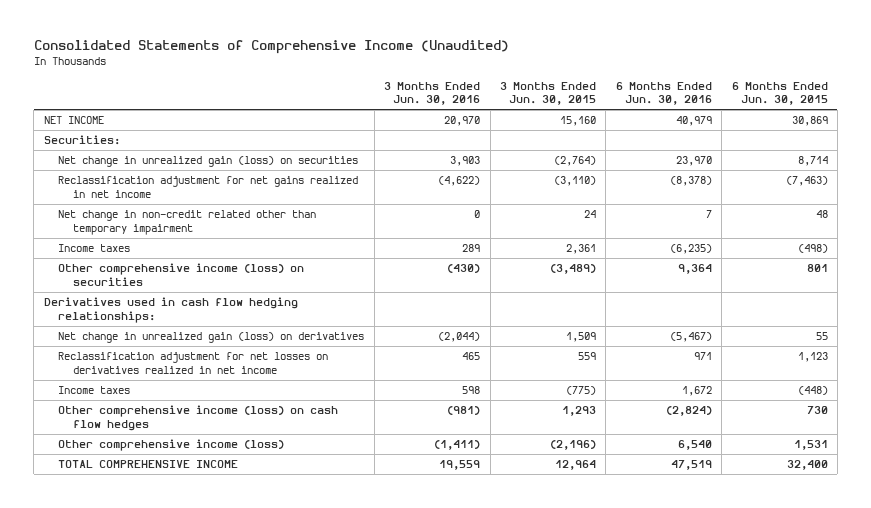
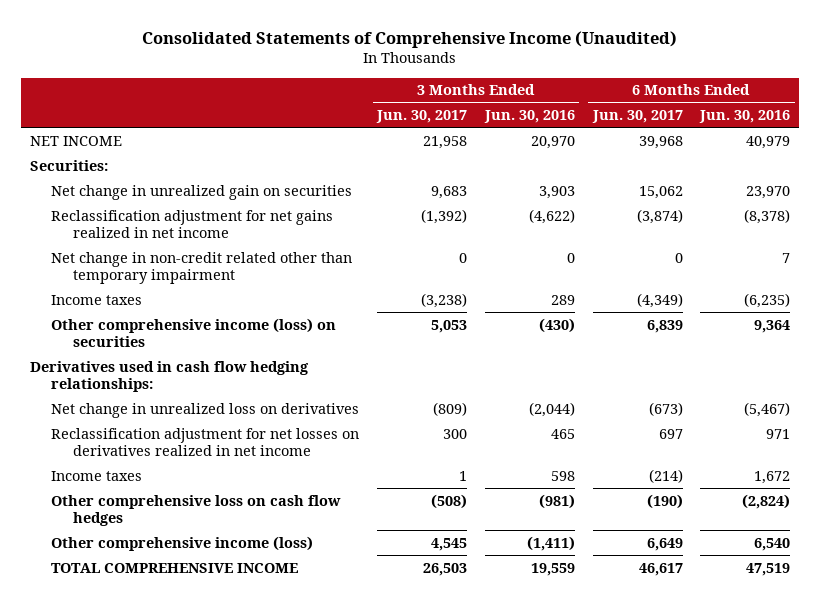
- | 3 Months Ended Jun. 30, 2016 | 3 Months Ended Jun. 30, 2015 | 6 Months Ended Jun. 30, 2016 | 6 Months Ended Jun. 30, 2015
+ | 3 Months Ended Jun. 30, 2017 | 3 Months Ended Jun. 30, 2016 | 6 Months Ended Jun. 30, 2017 | 6 Months Ended Jun. 30, 2016
- Net change in unrealized gain (loss) on securities | 3,903 | (2,764) | 23,970 | 8,714
+ Net change in unrealized gain on securities | 9,683 | 3,903 | 15,062 | 23,970
- Net change in unrealized gain (loss) on derivatives | (2,044) | 1,509 | (5,467) | 55
+ Net change in unrealized loss on derivatives | (809) | (2,044) | (673) | (5,467)
- Other comprehensive income (loss) on cash flow hedges | (981) | 1,293 | (2,824) | 730
+ Other comprehensive loss on cash flow hedges | (508) | (981) | (190) | (2,824)

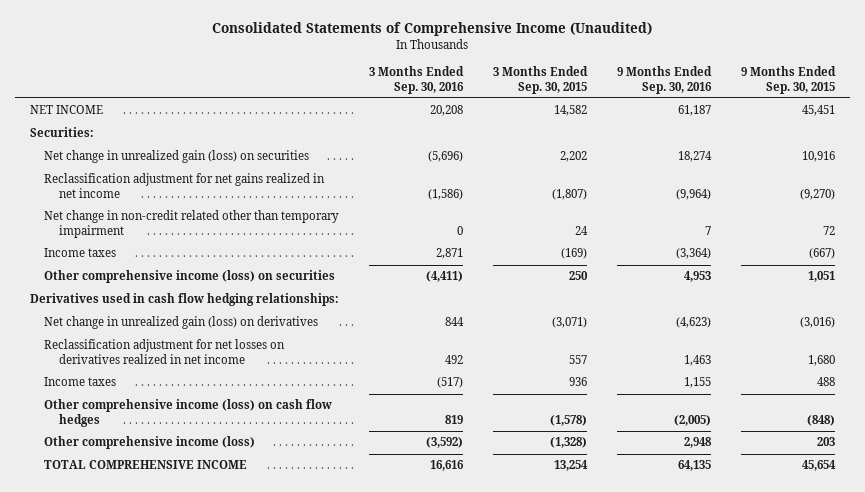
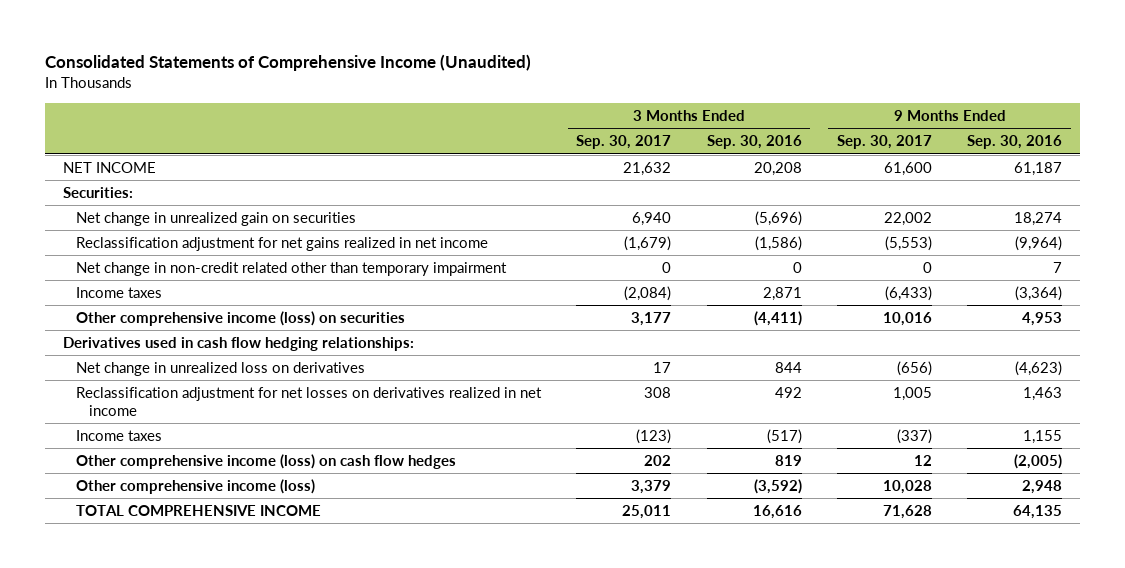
- | 3 Months Ended Sep. 30, 2016 | 3 Months Ended Sep. 30, 2015 | 9 Months Ended Sep. 30, 2016 | 9 Months Ended Sep. 30, 2015
+ | 3 Months Ended Sep. 30, 2017 | 3 Months Ended Sep. 30, 2016 | 9 Months Ended Sep. 30, 2017 | 9 Months Ended Sep. 30, 2016
- Net change in unrealized gain (loss) on securities | (5,696) | 2,202 | 18,274 | 10,916
+ Net change in unrealized gain on securities | 6,940 | (5,696) | 22,002 | 18,274
- Net change in unrealized gain (loss) on derivatives | 844 | (3,071) | (4,623) | (3,016)
+ Net change in unrealized loss on derivatives | 17 | 844 | (656) | (4,623)

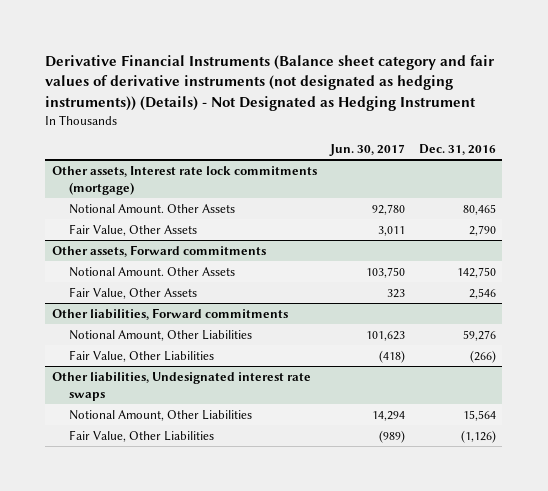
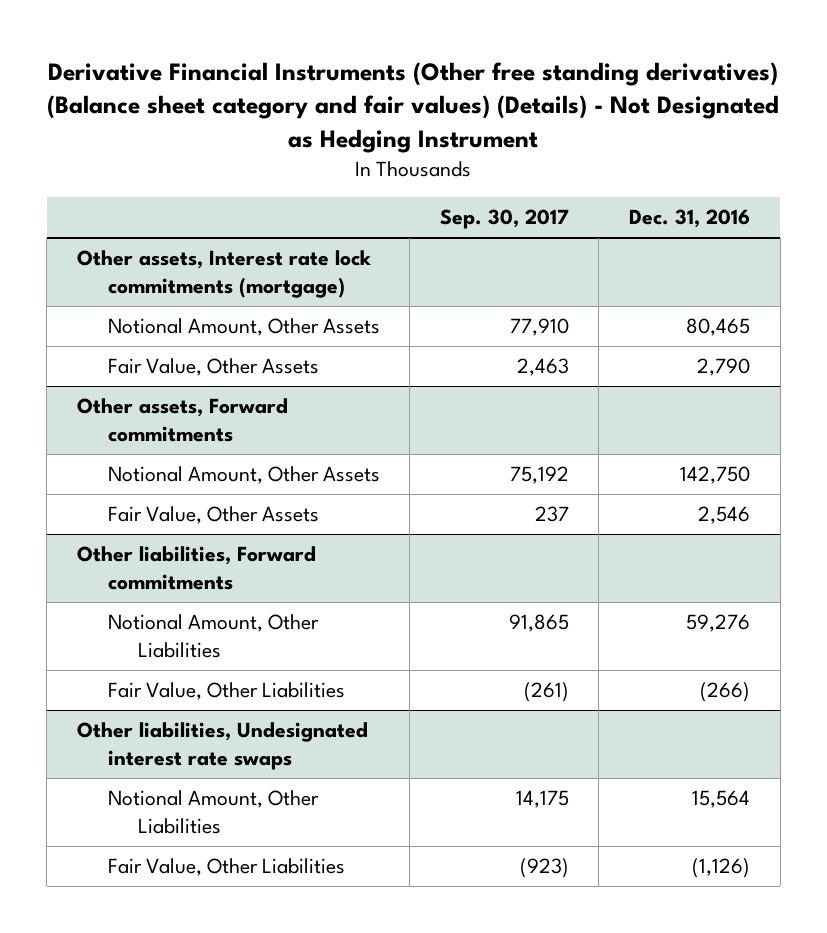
- Derivative Financial Instruments (Balance sheet category and fair values of derivative instruments (not designated as hedging instruments)) (Details) - Not Designated as Hedging Instrument
+ Derivative Financial Instruments (Other free standing derivatives) (Balance sheet category and fair values) (Details) - Not Designated as Hedging Instrument
- | Jun. 30, 2017 | Dec. 31, 2016
+ | Sep. 30, 2017 | Dec. 31, 2016
@ Other assets, Interest rate lock commitments (mortgage)
- Notional Amount. Other Assets | 92,780 | 80,465
+ Notional Amount, Other Assets | 77,910 | 80,465
@ Other assets, Forward commitments
- Notional Amount. Other Assets | 103,750 | 142,750
+ Notional Amount, Other Assets | 75,192 | 142,750

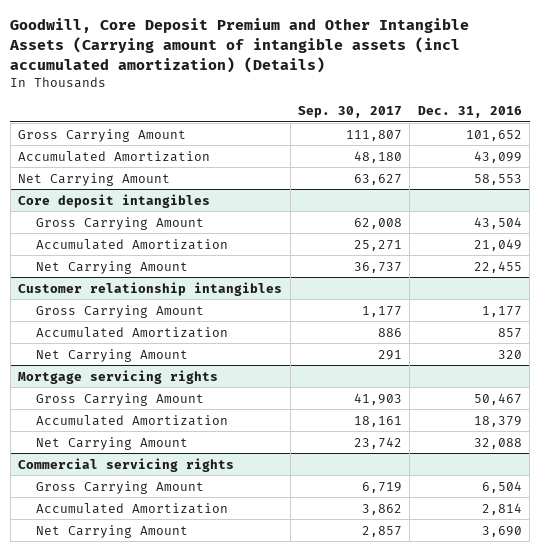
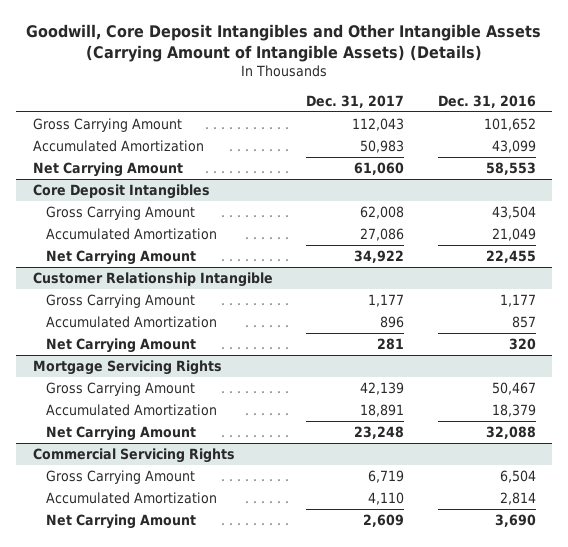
- Goodwill, Core Deposit Premium and Other Intangible Assets (Carrying amount of intangible assets (incl accumulated amortization) (Details)
+ Goodwill, Core Deposit Intangibles and Other Intangible Assets (Carrying Amount of Intangible Assets) (Details)
- | Sep. 30, 2017 | Dec. 31, 2016
+ | Dec. 31, 2017 | Dec. 31, 2016
- Core deposit intangibles
+ Core Deposit Intangibles
- Customer relationship intangibles
+ Customer Relationship Intangible
- Mortgage servicing rights
+ Mortgage Servicing Rights
- Commercial servicing rights
+ Commercial Servicing Rights

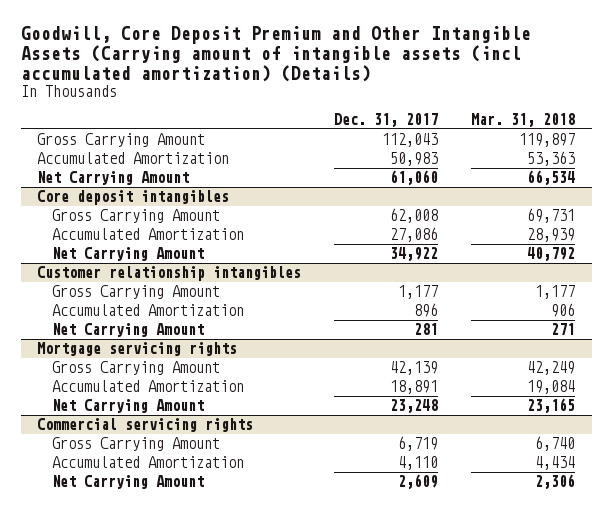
- Goodwill, Core Deposit Intangibles and Other Intangible Assets (Carrying Amount of Intangible Assets) (Details)
+ Goodwill, Core Deposit Premium and Other Intangible Assets (Carrying amount of intangible assets (incl accumulated amortization) (Details)
- | Dec. 31, 2017 | Dec. 31, 2016
+ | Dec. 31, 2017 | Mar. 31, 2018
- Core Deposit Intangibles
+ Core deposit intangibles
- Customer Relationship Intangible
+ Customer relationship intangibles
- Mortgage Servicing Rights
+ Mortgage servicing rights
- Commercial Servicing Rights
+ Commercial servicing rights

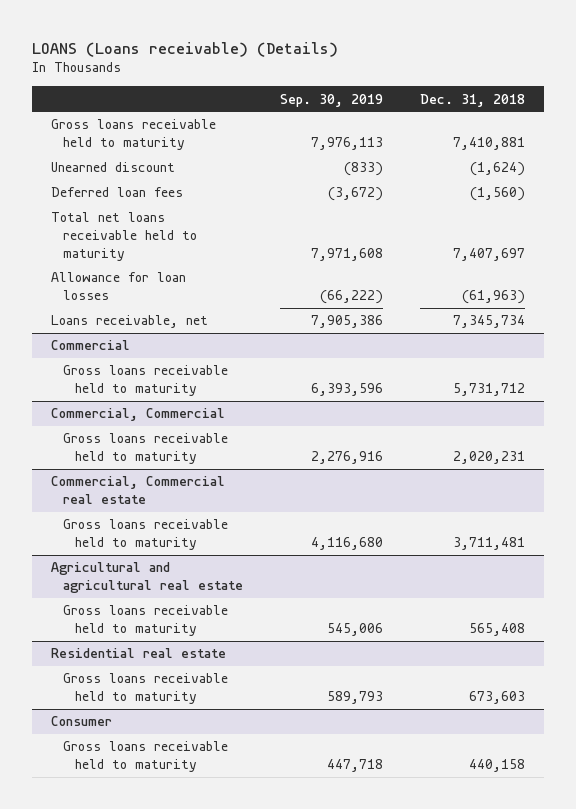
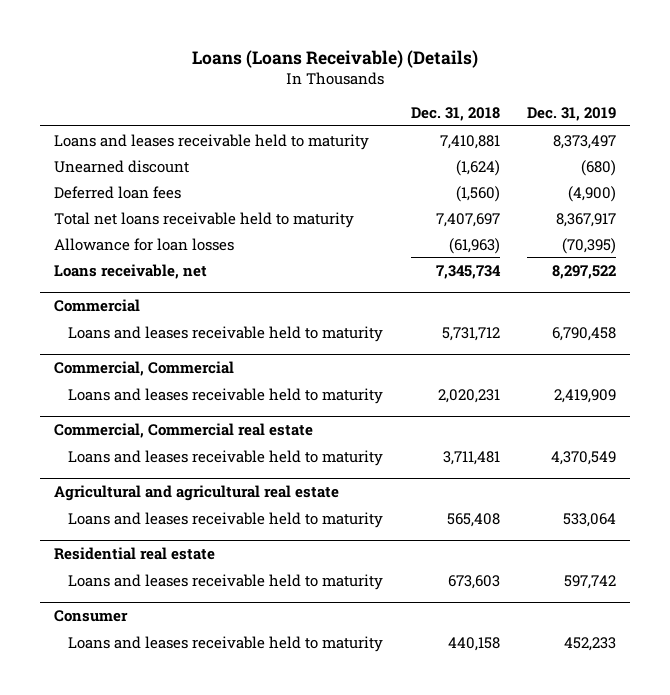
- LOANS (Loans receivable) (Details)
+ Loans (Loans Receivable) (Details)
- | Sep. 30, 2019 | Dec. 31, 2018
+ | Dec. 31, 2018 | Dec. 31, 2019
- Gross loans receivable held to maturity | 7,976,113 | 7,410,881
+ Loans and leases receivable held to maturity | 7,410,881 | 8,373,497
@ Commercial
- Gross loans receivable held to maturity | 6,393,596 | 5,731,712
+ Loans and leases receivable held to maturity | 5,731,712 | 6,790,458
@ Commercial, Commercial
- Gross loans receivable held to maturity | 2,276,916 | 2,020,231
+ Loans and leases receivable held to maturity | 2,020,231 | 2,419,909
@ Commercial, Commercial real estate
- Gross loans receivable held to maturity | 4,116,680 | 3,711,481
+ Loans and leases receivable held to maturity | 3,711,481 | 4,370,549
@ Agricultural and agricultural real estate
- Gross loans receivable held to maturity | 545,006 | 565,408
+ Loans and leases receivable held to maturity | 565,408 | 533,064
@ Residential real estate
- Gross loans receivable held to maturity | 589,793 | 673,603
+ Loans and leases receivable held to maturity | 673,603 | 597,742
@ Consumer
- Gross loans receivable held to maturity | 447,718 | 440,158
+ Loans and leases receivable held to maturity | 440,158 | 452,233

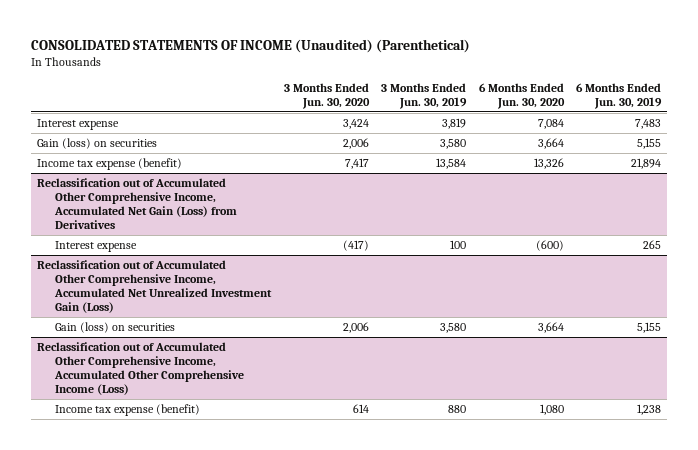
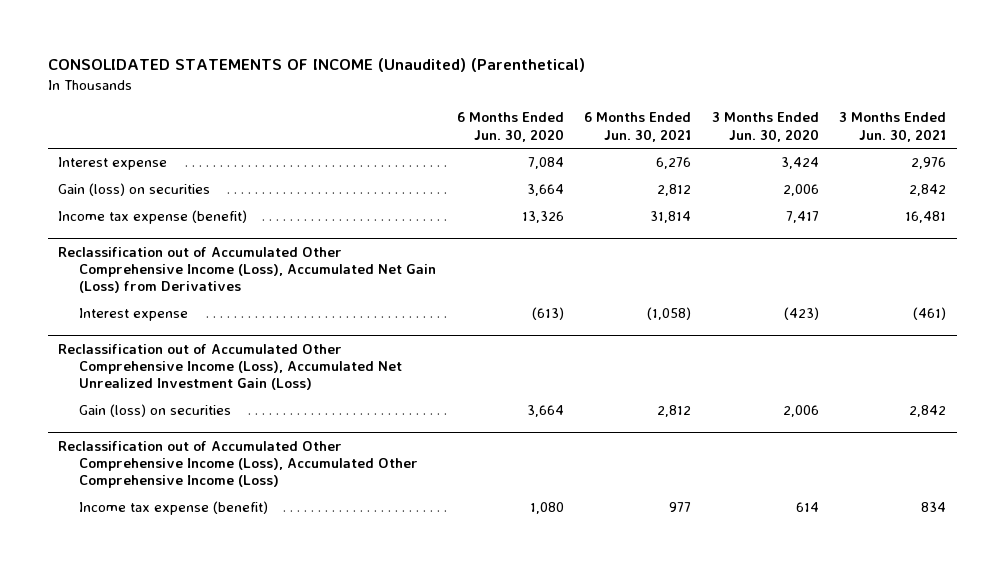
- | 3 Months Ended Jun. 30, 2020 | 3 Months Ended Jun. 30, 2019 | 6 Months Ended Jun. 30, 2020 | 6 Months Ended Jun. 30, 2019
+ | 6 Months Ended Jun. 30, 2020 | 6 Months Ended Jun. 30, 2021 | 3 Months Ended Jun. 30, 2020 | 3 Months Ended Jun. 30, 2021
- Reclassification out of Accumulated Other Comprehensive Income, Accumulated Net Gain (Loss) from Derivatives
- Interest expense | (417) | 100 | (600) | 265
- Reclassification out of Accumulated Other Comprehensive Income, Accumulated Net Unrealized Investment Gain (Loss)
+ Reclassification out of Accumulated Other Comprehensive Income (Loss), Accumulated Net Gain (Loss) from Derivatives
+ Interest expense | (613) | (1,058) | (423) | (461)
+ Reclassification out of Accumulated Other Comprehensive Income (Loss), Accumulated Net Unrealized Investment Gain (Loss)
- Reclassification out of Accumulated Other Comprehensive Income, Accumulated Other Comprehensive Income (Loss)
+ Reclassification out of Accumulated Other Comprehensive Income (Loss), Accumulated Other Comprehensive Income (Loss)

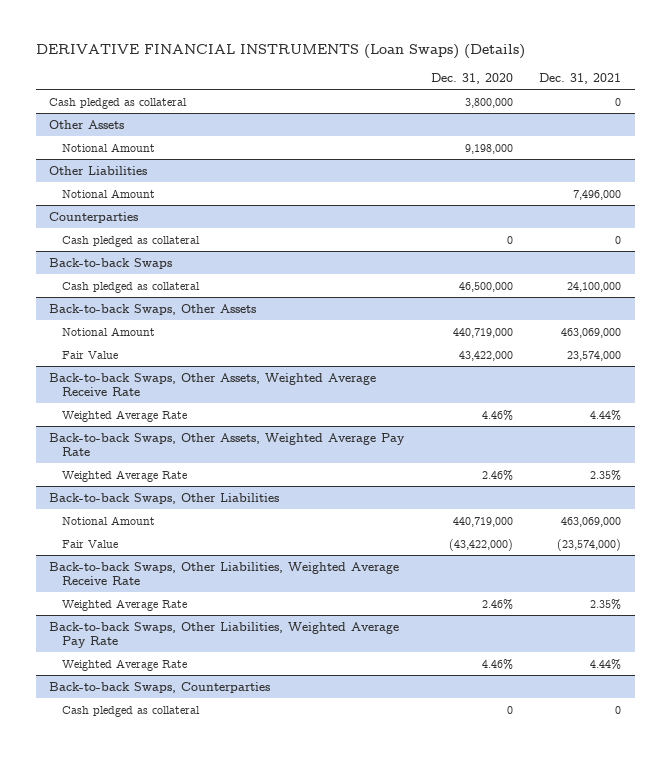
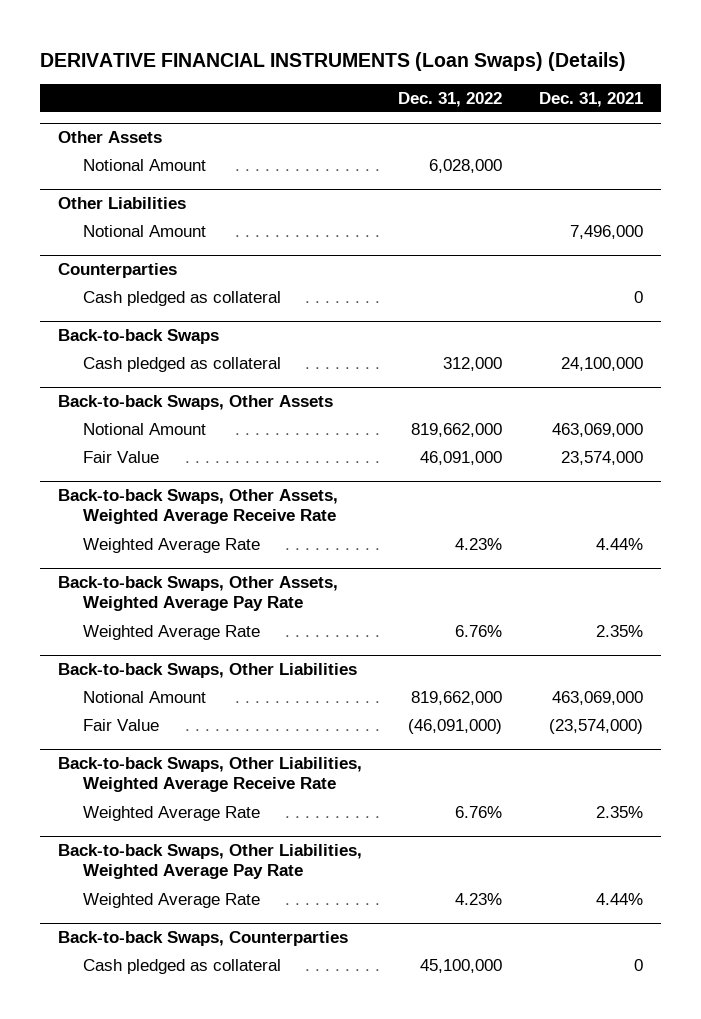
- | Dec. 31, 2020 | Dec. 31, 2021
+ | Dec. 31, 2022 | Dec. 31, 2021
- Cash pledged as collateral | 3,800,000 | 0

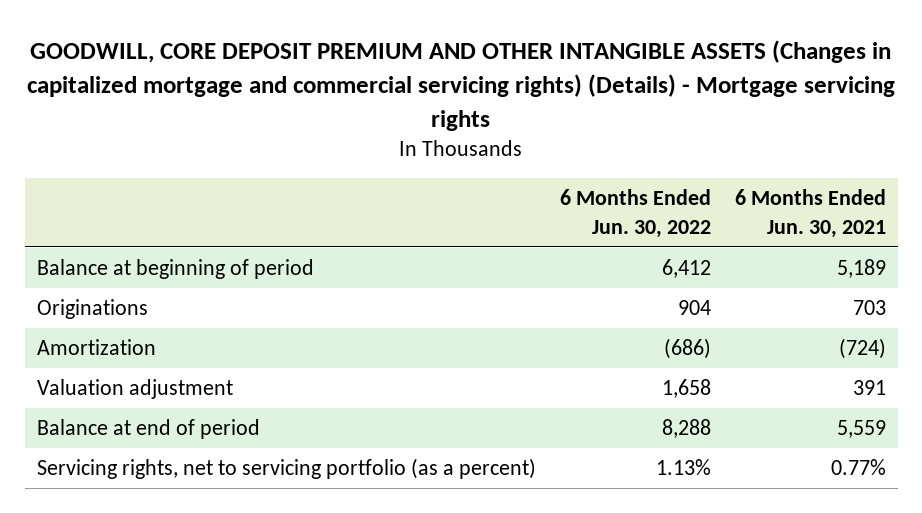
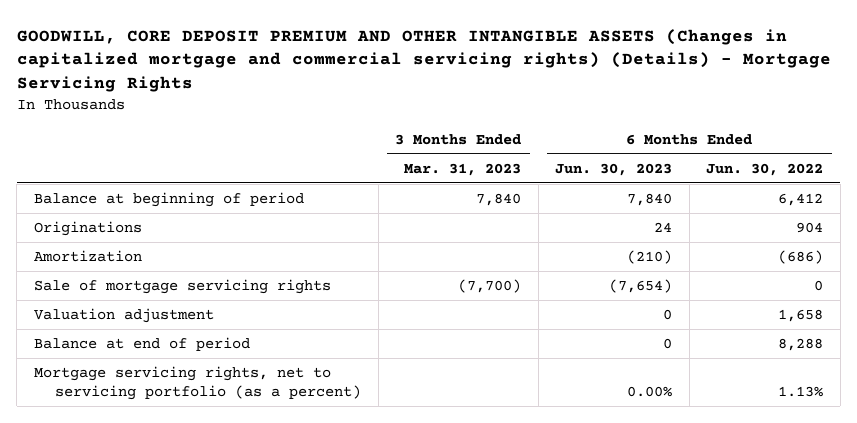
- GOODWILL, CORE DEPOSIT PREMIUM AND OTHER INTANGIBLE ASSETS (Changes in capitalized mortgage and commercial servicing rights) (Details) - Mortgage servicing rights
+ GOODWILL, CORE DEPOSIT PREMIUM AND OTHER INTANGIBLE ASSETS (Changes in capitalized mortgage and commercial servicing rights) (Details) - Mortgage Servicing Rights
- | 6 Months Ended Jun. 30, 2022 | 6 Months Ended Jun. 30, 2021
+ | 3 Months Ended Mar. 31, 2023 | 6 Months Ended Jun. 30, 2023 | 6 Months Ended Jun. 30, 2022
+ Sale of mortgage servicing rights | (7,700) | (7,654) | 0
- Servicing rights, net to servicing portfolio (as a percent) | 1.13% | 0.77%
+ Mortgage servicing rights, net to servicing portfolio (as a percent) | | 0.00% | 1.13%

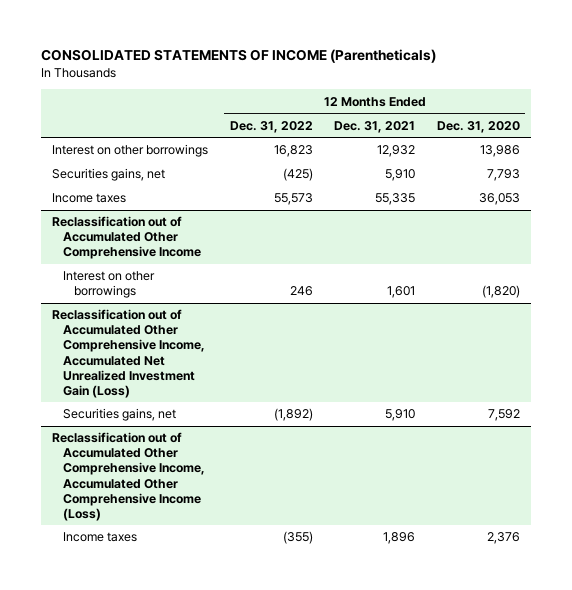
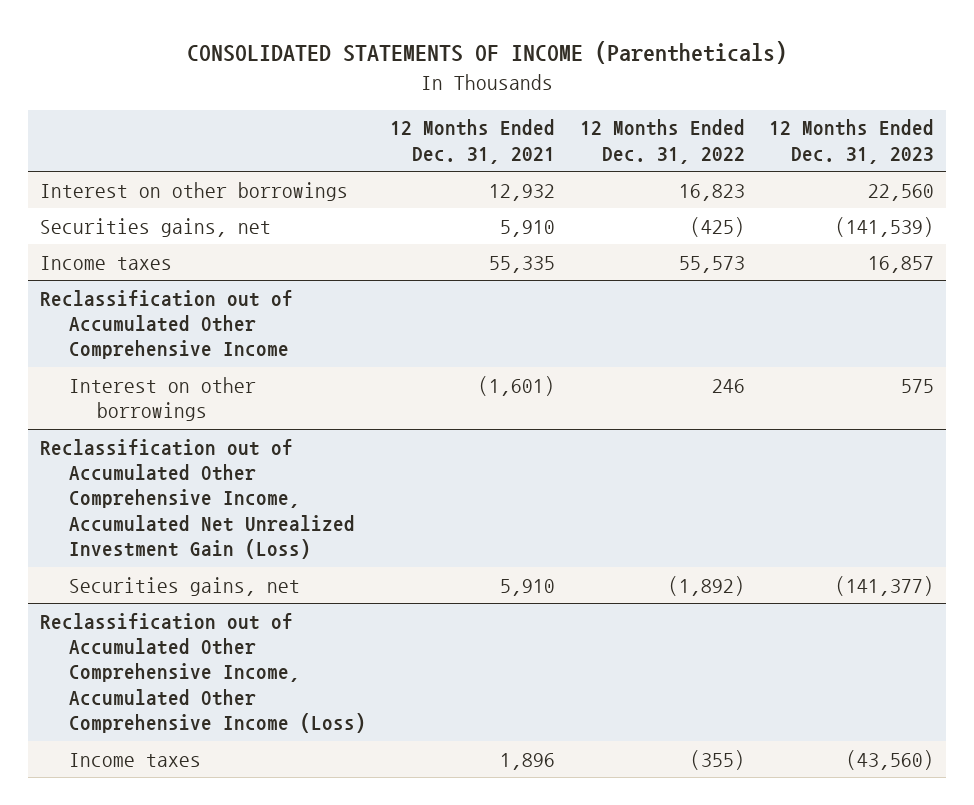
- | 12 Months Ended Dec. 31, 2022 | 12 Months Ended Dec. 31, 2021 | 12 Months Ended Dec. 31, 2020
+ | 12 Months Ended Dec. 31, 2021 | 12 Months Ended Dec. 31, 2022 | 12 Months Ended Dec. 31, 2023
@ Reclassification out of Accumulated Other Comprehensive Income
- Interest on other borrowings | 246 | 1,601 | (1,820)
+ Interest on other borrowings | (1,601) | 246 | 575

